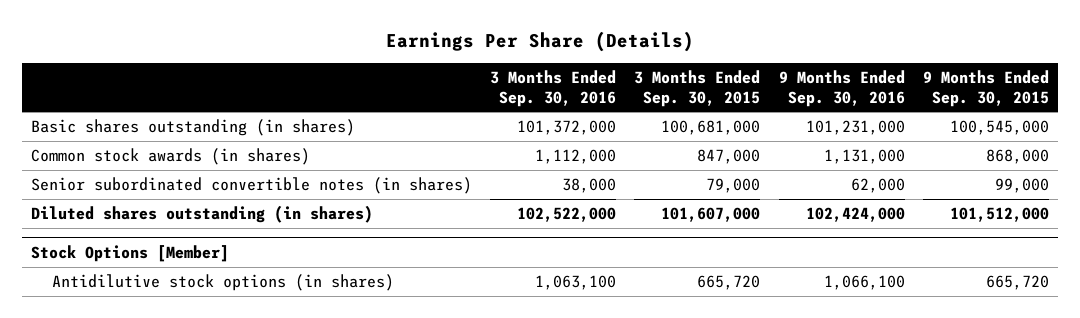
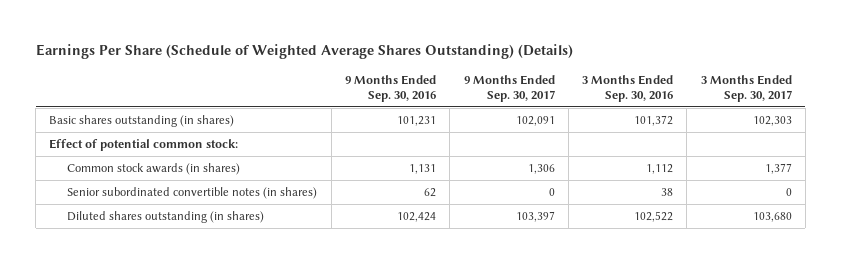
- Earnings Per Share (Details)
+ Earnings Per Share (Schedule of Weighted Average Shares Outstanding) (Details)
- | 3 Months Ended Sep. 30, 2016 | 3 Months Ended Sep. 30, 2015 | 9 Months Ended Sep. 30, 2016 | 9 Months Ended Sep. 30, 2015
+ | 9 Months Ended Sep. 30, 2016 | 9 Months Ended Sep. 30, 2017 | 3 Months Ended Sep. 30, 2016 | 3 Months Ended Sep. 30, 2017
- Basic shares outstanding (in shares) | 101,372,000 | 100,681,000 | 101,231,000 | 100,545,000
- Common stock awards (in shares) | 1,112,000 | 847,000 | 1,131,000 | 868,000
- Senior subordinated convertible notes (in shares) | 38,000 | 79,000 | 62,000 | 99,000
- Diluted shares outstanding (in shares) | 102,522,000 | 101,607,000 | 102,424,000 | 101,512,000
- Stock Options [Member]
- Antidilutive stock options (in shares) | 1,063,100 | 665,720 | 1,066,100 | 665,720
+ Basic shares outstanding (in shares) | 101,231 | 102,091 | 101,372 | 102,303
+ Effect of potential common stock:
+ Common stock awards (in shares) | 1,131 | 1,306 | 1,112 | 1,377
+ Senior subordinated convertible notes (in shares) | 62 | 0 | 38 | 0
+ Diluted shares outstanding (in shares) | 102,424 | 103,397 | 102,522 | 103,680

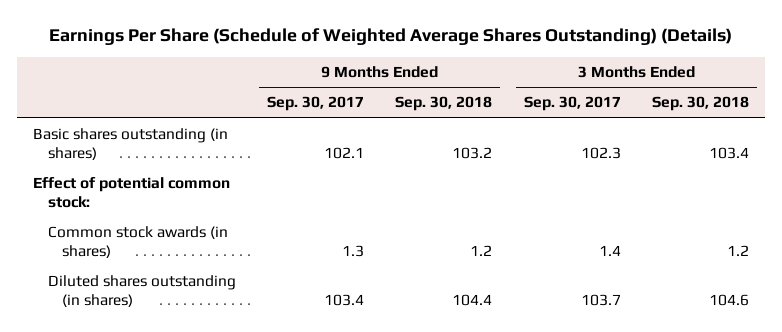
- | 9 Months Ended Sep. 30, 2016 | 9 Months Ended Sep. 30, 2017 | 3 Months Ended Sep. 30, 2016 | 3 Months Ended Sep. 30, 2017
+ | 9 Months Ended Sep. 30, 2017 | 9 Months Ended Sep. 30, 2018 | 3 Months Ended Sep. 30, 2017 | 3 Months Ended Sep. 30, 2018
- Basic shares outstanding (in shares) | 101,231 | 102,091 | 101,372 | 102,303
+ Basic shares outstanding (in shares) | 102.1 | 103.2 | 102.3 | 103.4
- Common stock awards (in shares) | 1,131 | 1,306 | 1,112 | 1,377
- Senior subordinated convertible notes (in shares) | 62 | 0 | 38 | 0
- Diluted shares outstanding (in shares) | 102,424 | 103,397 | 102,522 | 103,680
+ Common stock awards (in shares) | 1.3 | 1.2 | 1.4 | 1.2
+ Diluted shares outstanding (in shares) | 103.4 | 104.4 | 103.7 | 104.6

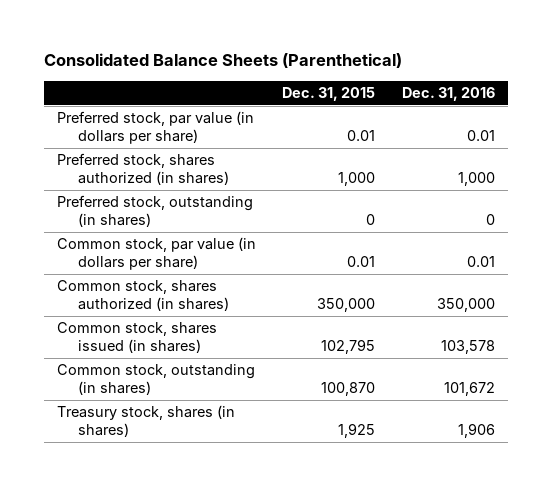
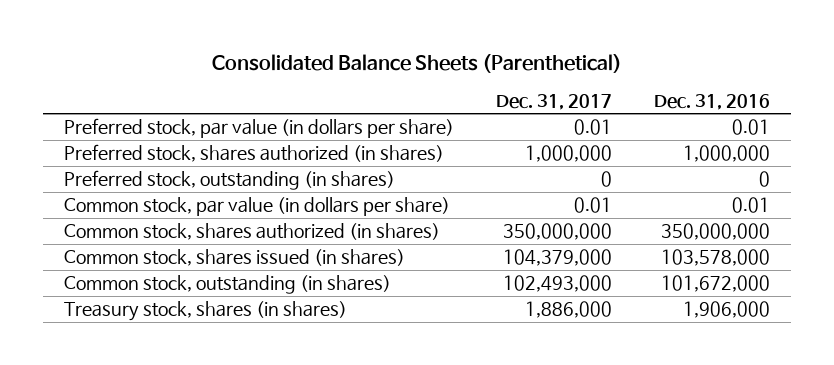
- | Dec. 31, 2015 | Dec. 31, 2016
+ | Dec. 31, 2017 | Dec. 31, 2016
- Preferred stock, shares authorized (in shares) | 1,000 | 1,000
+ Preferred stock, shares authorized (in shares) | 1,000,000 | 1,000,000
- Common stock, shares authorized (in shares) | 350,000 | 350,000
- Common stock, shares issued (in shares) | 102,795 | 103,578
- Common stock, outstanding (in shares) | 100,870 | 101,672
- Treasury stock, shares (in shares) | 1,925 | 1,906
+ Common stock, shares authorized (in shares) | 350,000,000 | 350,000,000
+ Common stock, shares issued (in shares) | 104,379,000 | 103,578,000
+ Common stock, outstanding (in shares) | 102,493,000 | 101,672,000
+ Treasury stock, shares (in shares) | 1,886,000 | 1,906,000

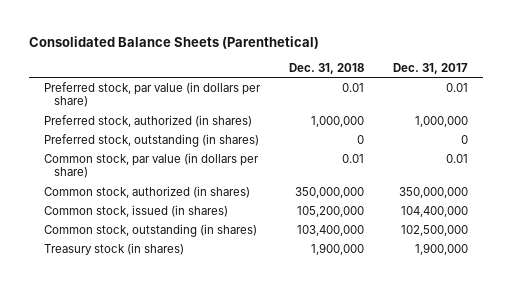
- | Dec. 31, 2017 | Dec. 31, 2016
+ | Dec. 31, 2018 | Dec. 31, 2017
- Preferred stock, shares authorized (in shares) | 1,000,000 | 1,000,000
+ Preferred stock, authorized (in shares) | 1,000,000 | 1,000,000
- Common stock, shares authorized (in shares) | 350,000,000 | 350,000,000
- Common stock, shares issued (in shares) | 104,379,000 | 103,578,000
- Common stock, outstanding (in shares) | 102,493,000 | 101,672,000
- Treasury stock, shares (in shares) | 1,886,000 | 1,906,000
+ Common stock, authorized (in shares) | 350,000,000 | 350,000,000
+ Common stock, issued (in shares) | 105,200,000 | 104,400,000
+ Common stock, outstanding (in shares) | 103,400,000 | 102,500,000
+ Treasury stock (in shares) | 1,900,000 | 1,900,000

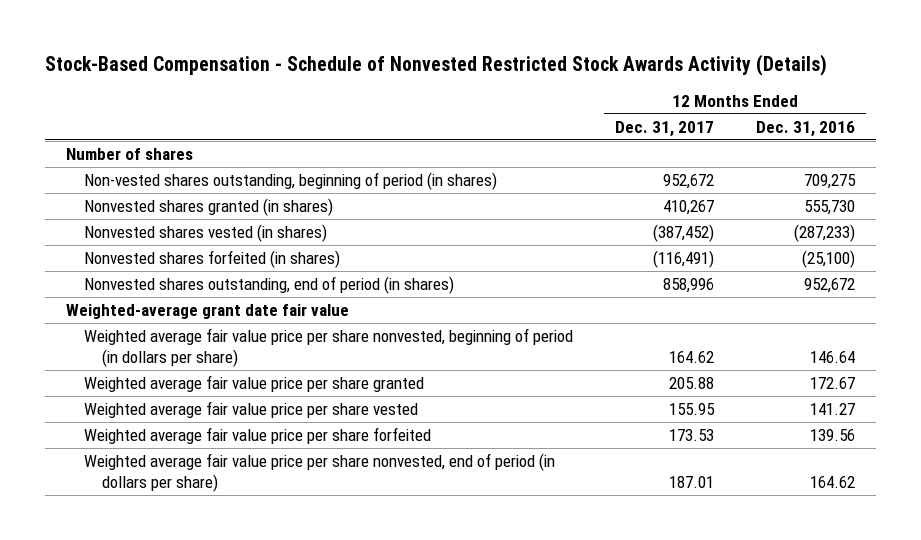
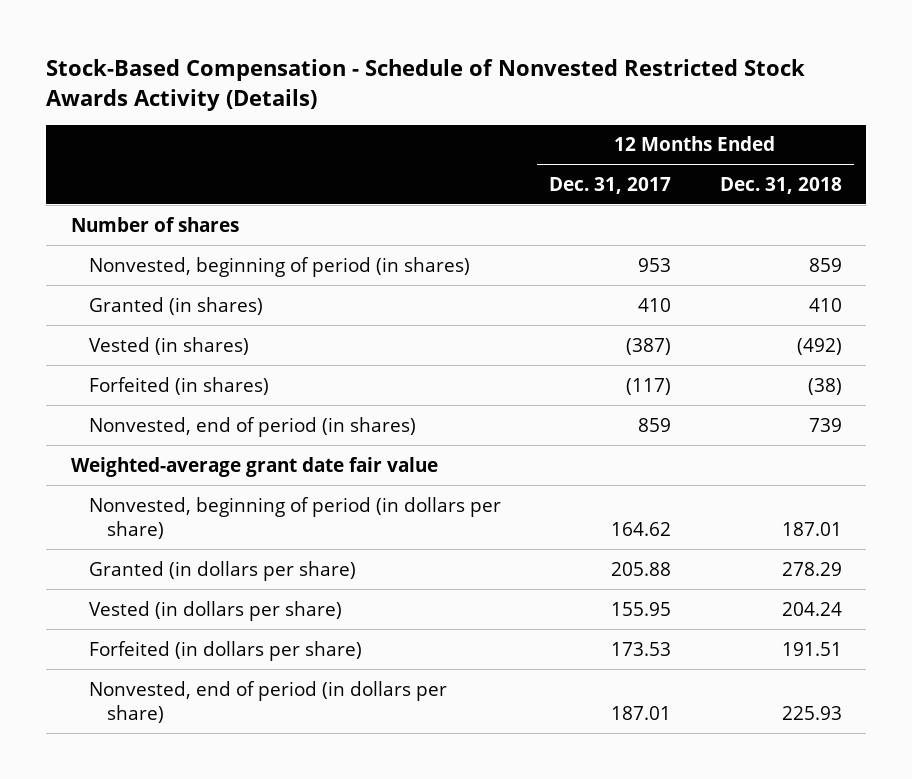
- | 12 Months Ended Dec. 31, 2017 | 12 Months Ended Dec. 31, 2016
+ | 12 Months Ended Dec. 31, 2017 | 12 Months Ended Dec. 31, 2018
- Non-vested shares outstanding, beginning of period (in shares) | 952,672 | 709,275
- Nonvested shares granted (in shares) | 410,267 | 555,730
- Nonvested shares vested (in shares) | (387,452) | (287,233)
- Nonvested shares forfeited (in shares) | (116,491) | (25,100)
- Nonvested shares outstanding, end of period (in shares) | 858,996 | 952,672
+ Nonvested, beginning of period (in shares) | 953 | 859
+ Granted (in shares) | 410 | 410
+ Vested (in shares) | (387) | (492)
+ Forfeited (in shares) | (117) | (38)
+ Nonvested, end of period (in shares) | 859 | 739
- Weighted average fair value price per share nonvested, beginning of period (in dollars per share) | 164.62 | 146.64
- Weighted average fair value price per share granted | 205.88 | 172.67
- Weighted average fair value price per share vested | 155.95 | 141.27
- Weighted average fair value price per share forfeited | 173.53 | 139.56
- Weighted average fair value price per share nonvested, end of period (in dollars per share) | 187.01 | 164.62
+ Nonvested, beginning of period (in dollars per share) | 164.62 | 187.01
+ Granted (in dollars per share) | 205.88 | 278.29
+ Vested (in dollars per share) | 155.95 | 204.24
+ Forfeited (in dollars per share) | 173.53 | 191.51
+ Nonvested, end of period (in dollars per share) | 187.01 | 225.93

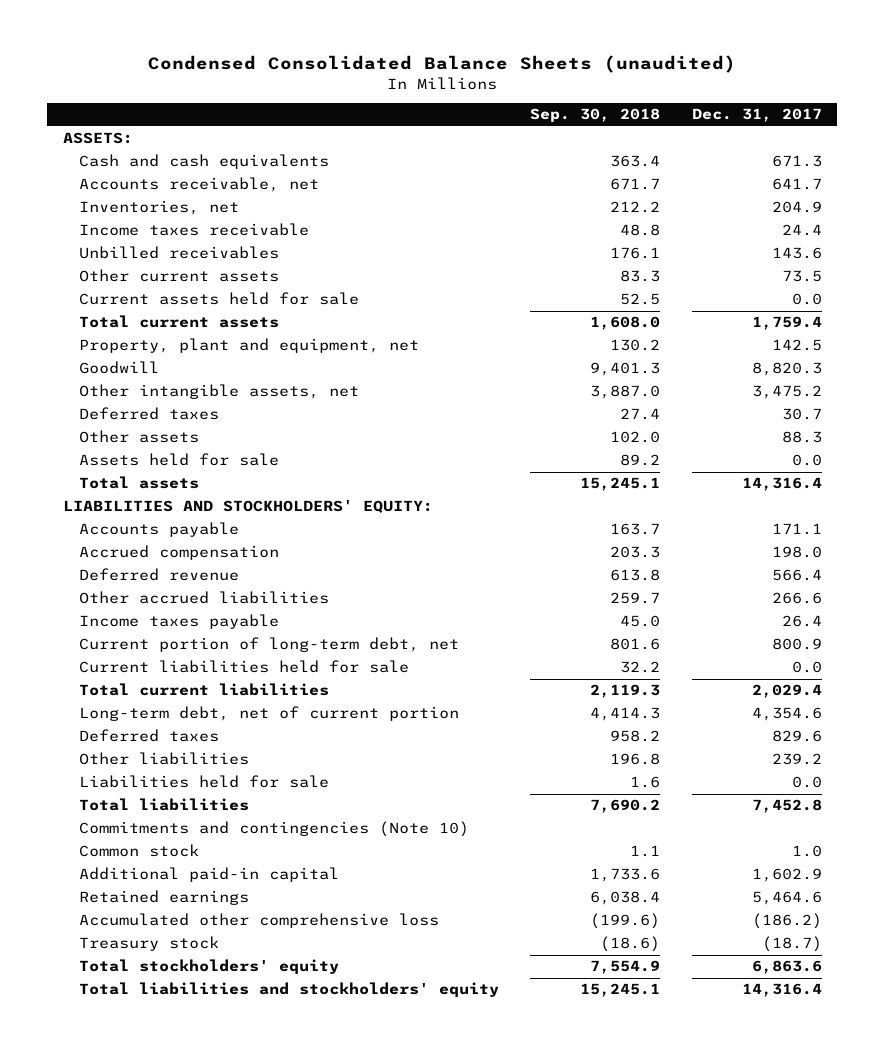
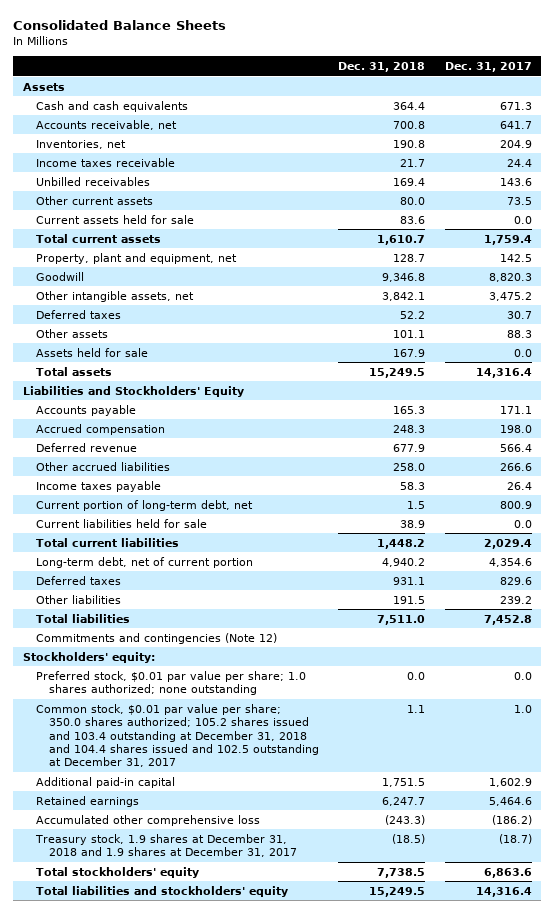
- Condensed Consolidated Balance Sheets (unaudited)
+ Consolidated Balance Sheets
- | Sep. 30, 2018 | Dec. 31, 2017
+ | Dec. 31, 2018 | Dec. 31, 2017
- ASSETS:
+ Assets
- LIABILITIES AND STOCKHOLDERS' EQUITY:
+ Liabilities and Stockholders' Equity
- Liabilities held for sale | 1.6 | 0.0
- Commitments and contingencies (Note 10)
- Common stock | 1.1 | 1.0
+ Commitments and contingencies (Note 12)
+ Stockholders' equity:
+ Preferred stock, $0.01 par value per share; 1.0 shares authorized; none outstanding | 0.0 | 0.0
+ Common stock, $0.01 par value per share; 350.0 shares authorized; 105.2 shares issued and 103.4 outstanding at December 31, 2018 and 104.4 shares issued and 102.5 outstanding at December 31, 2017 | 1.1 | 1.0
- Treasury stock | (18.6) | (18.7)
+ Treasury stock, 1.9 shares at December 31, 2018 and 1.9 shares at December 31, 2017 | (18.5) | (18.7)

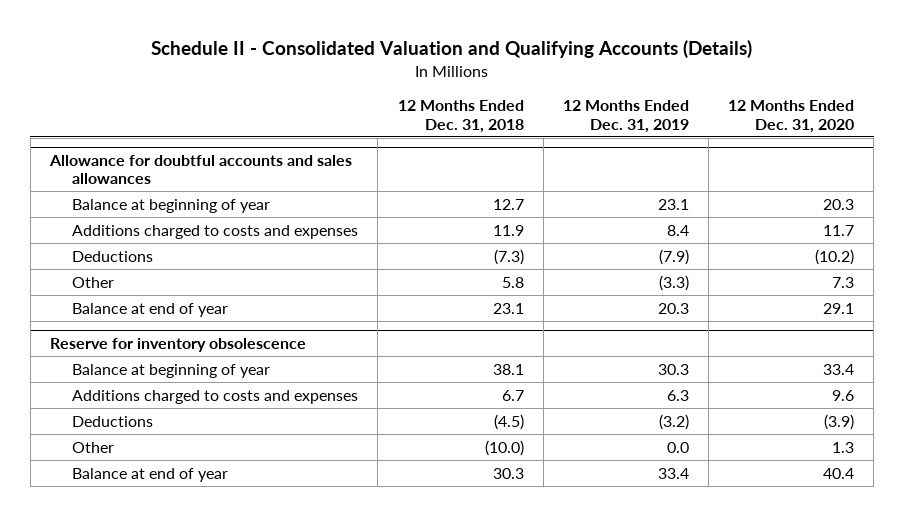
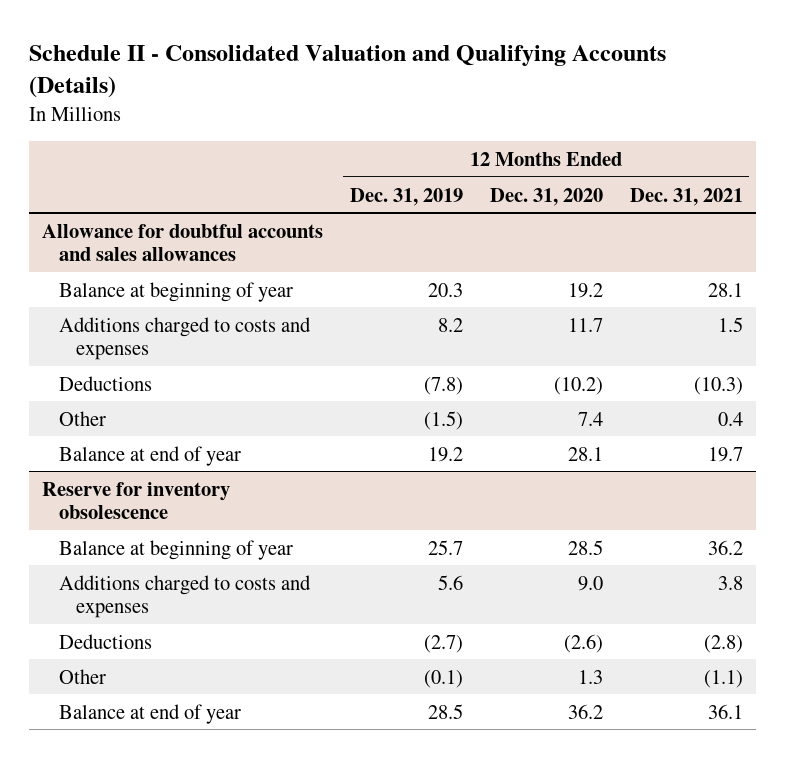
- | 12 Months Ended Dec. 31, 2018 | 12 Months Ended Dec. 31, 2019 | 12 Months Ended Dec. 31, 2020
+ | 12 Months Ended Dec. 31, 2019 | 12 Months Ended Dec. 31, 2020 | 12 Months Ended Dec. 31, 2021
@ Allowance for doubtful accounts and sales allowances
- Balance at beginning of year | 12.7 | 23.1 | 20.3
- Additions charged to costs and expenses | 11.9 | 8.4 | 11.7
- Deductions | (7.3) | (7.9) | (10.2)
- Other | 5.8 | (3.3) | 7.3
- Balance at end of year | 23.1 | 20.3 | 29.1
+ Balance at beginning of year | 20.3 | 19.2 | 28.1
+ Additions charged to costs and expenses | 8.2 | 11.7 | 1.5
+ Deductions | (7.8) | (10.2) | (10.3)
+ Other | (1.5) | 7.4 | 0.4
+ Balance at end of year | 19.2 | 28.1 | 19.7
@ Reserve for inventory obsolescence
- Balance at beginning of year | 38.1 | 30.3 | 33.4
- Additions charged to costs and expenses | 6.7 | 6.3 | 9.6
- Deductions | (4.5) | (3.2) | (3.9)
- Other | (10.0) | 0.0 | 1.3
- Balance at end of year | 30.3 | 33.4 | 40.4
+ Balance at beginning of year | 25.7 | 28.5 | 36.2
+ Additions charged to costs and expenses | 5.6 | 9.0 | 3.8
+ Deductions | (2.7) | (2.6) | (2.8)
+ Other | (0.1) | 1.3 | (1.1)
+ Balance at end of year | 28.5 | 36.2 | 36.1

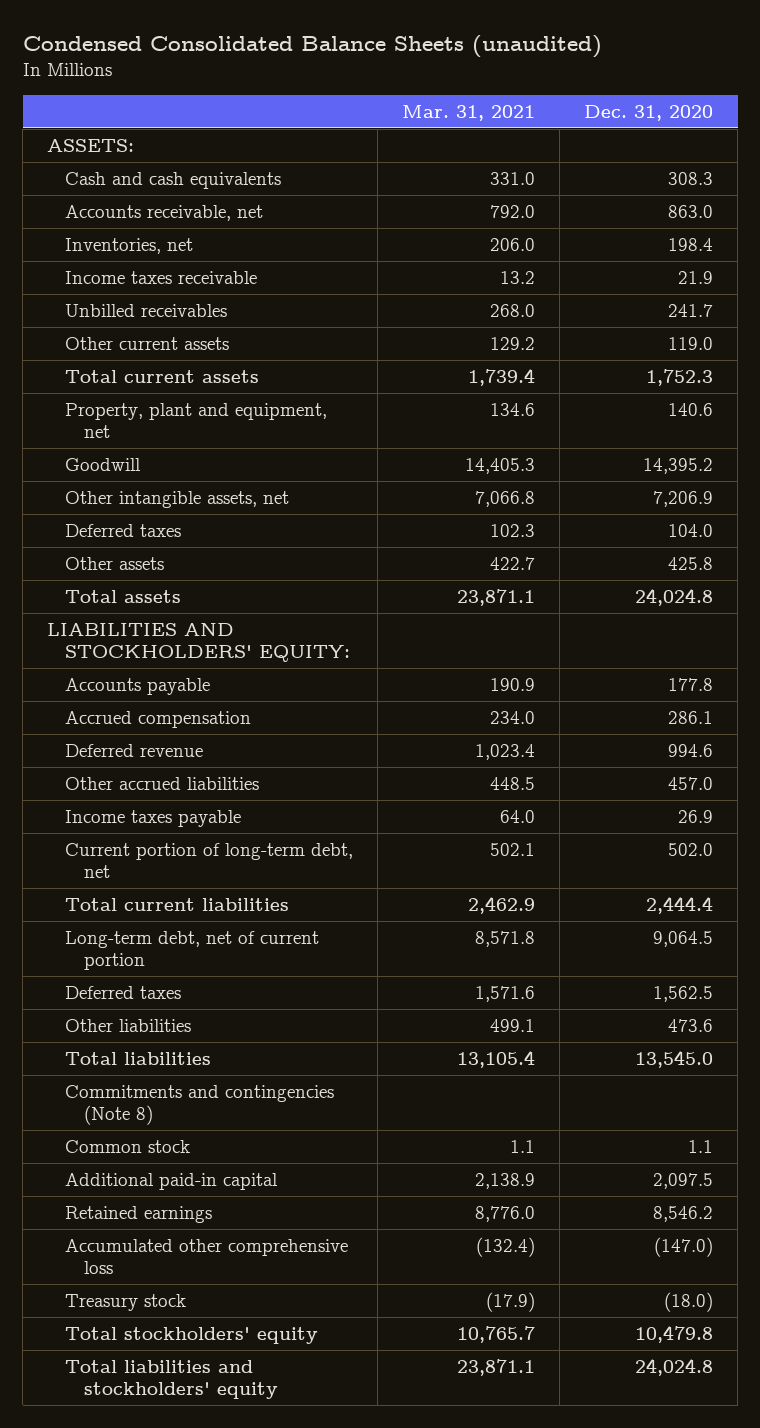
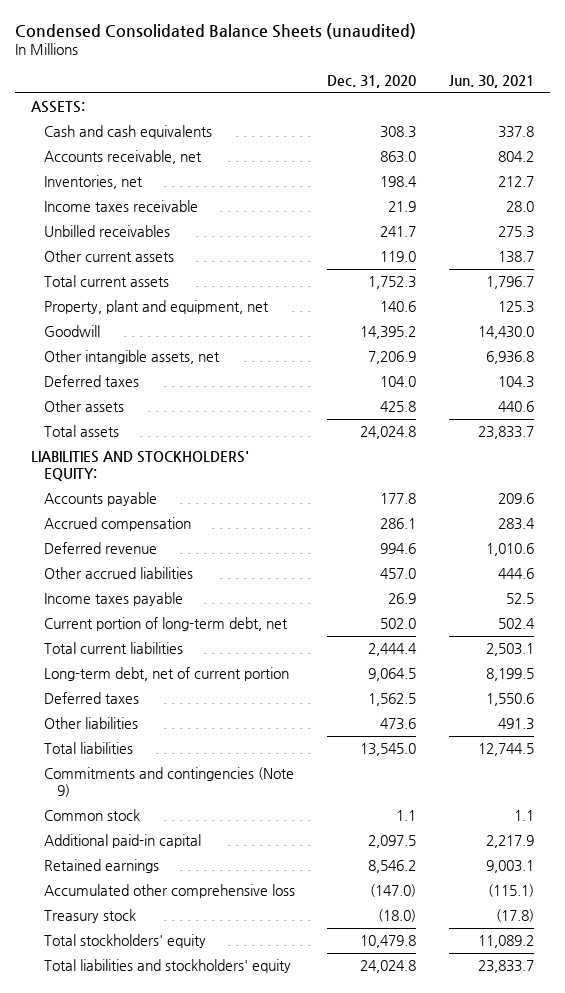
- | Mar. 31, 2021 | Dec. 31, 2020
+ | Dec. 31, 2020 | Jun. 30, 2021
- Commitments and contingencies (Note 8)
+ Commitments and contingencies (Note 9)

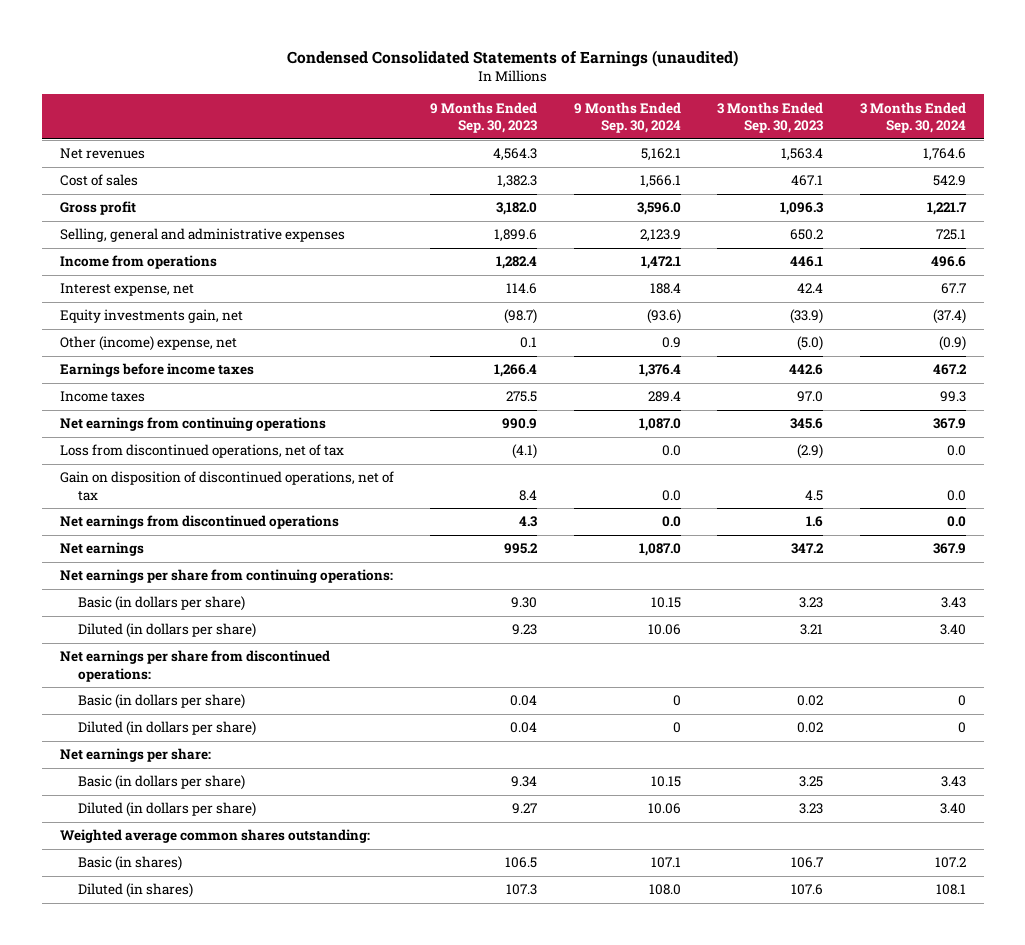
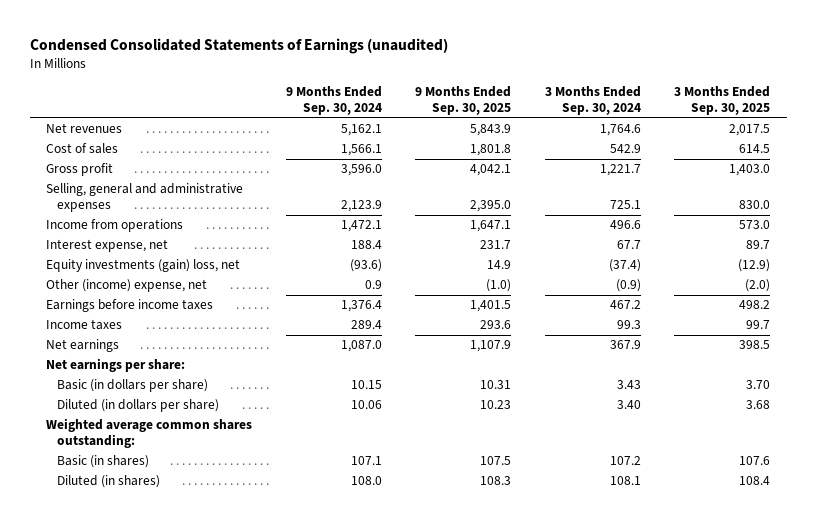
- | 9 Months Ended Sep. 30, 2023 | 9 Months Ended Sep. 30, 2024 | 3 Months Ended Sep. 30, 2023 | 3 Months Ended Sep. 30, 2024
+ | 9 Months Ended Sep. 30, 2024 | 9 Months Ended Sep. 30, 2025 | 3 Months Ended Sep. 30, 2024 | 3 Months Ended Sep. 30, 2025
- Equity investments gain, net | (98.7) | (93.6) | (33.9) | (37.4)
+ Equity investments (gain) loss, net | (93.6) | 14.9 | (37.4) | (12.9)
- Net earnings from continuing operations | 990.9 | 1,087.0 | 345.6 | 367.9
- Loss from discontinued operations, net of tax | (4.1) | 0.0 | (2.9) | 0.0
- Gain on disposition of discontinued operations, net of tax | 8.4 | 0.0 | 4.5 | 0.0
- Net earnings from discontinued operations | 4.3 | 0.0 | 1.6 | 0.0
- Net earnings per share from continuing operations:
- Basic (in dollars per share) | 9.30 | 10.15 | 3.23 | 3.43
- Diluted (in dollars per share) | 9.23 | 10.06 | 3.21 | 3.40
- Net earnings per share from discontinued operations:
- Basic (in dollars per share) | 0.04 | 0 | 0.02 | 0
- Diluted (in dollars per share) | 0.04 | 0 | 0.02 | 0

